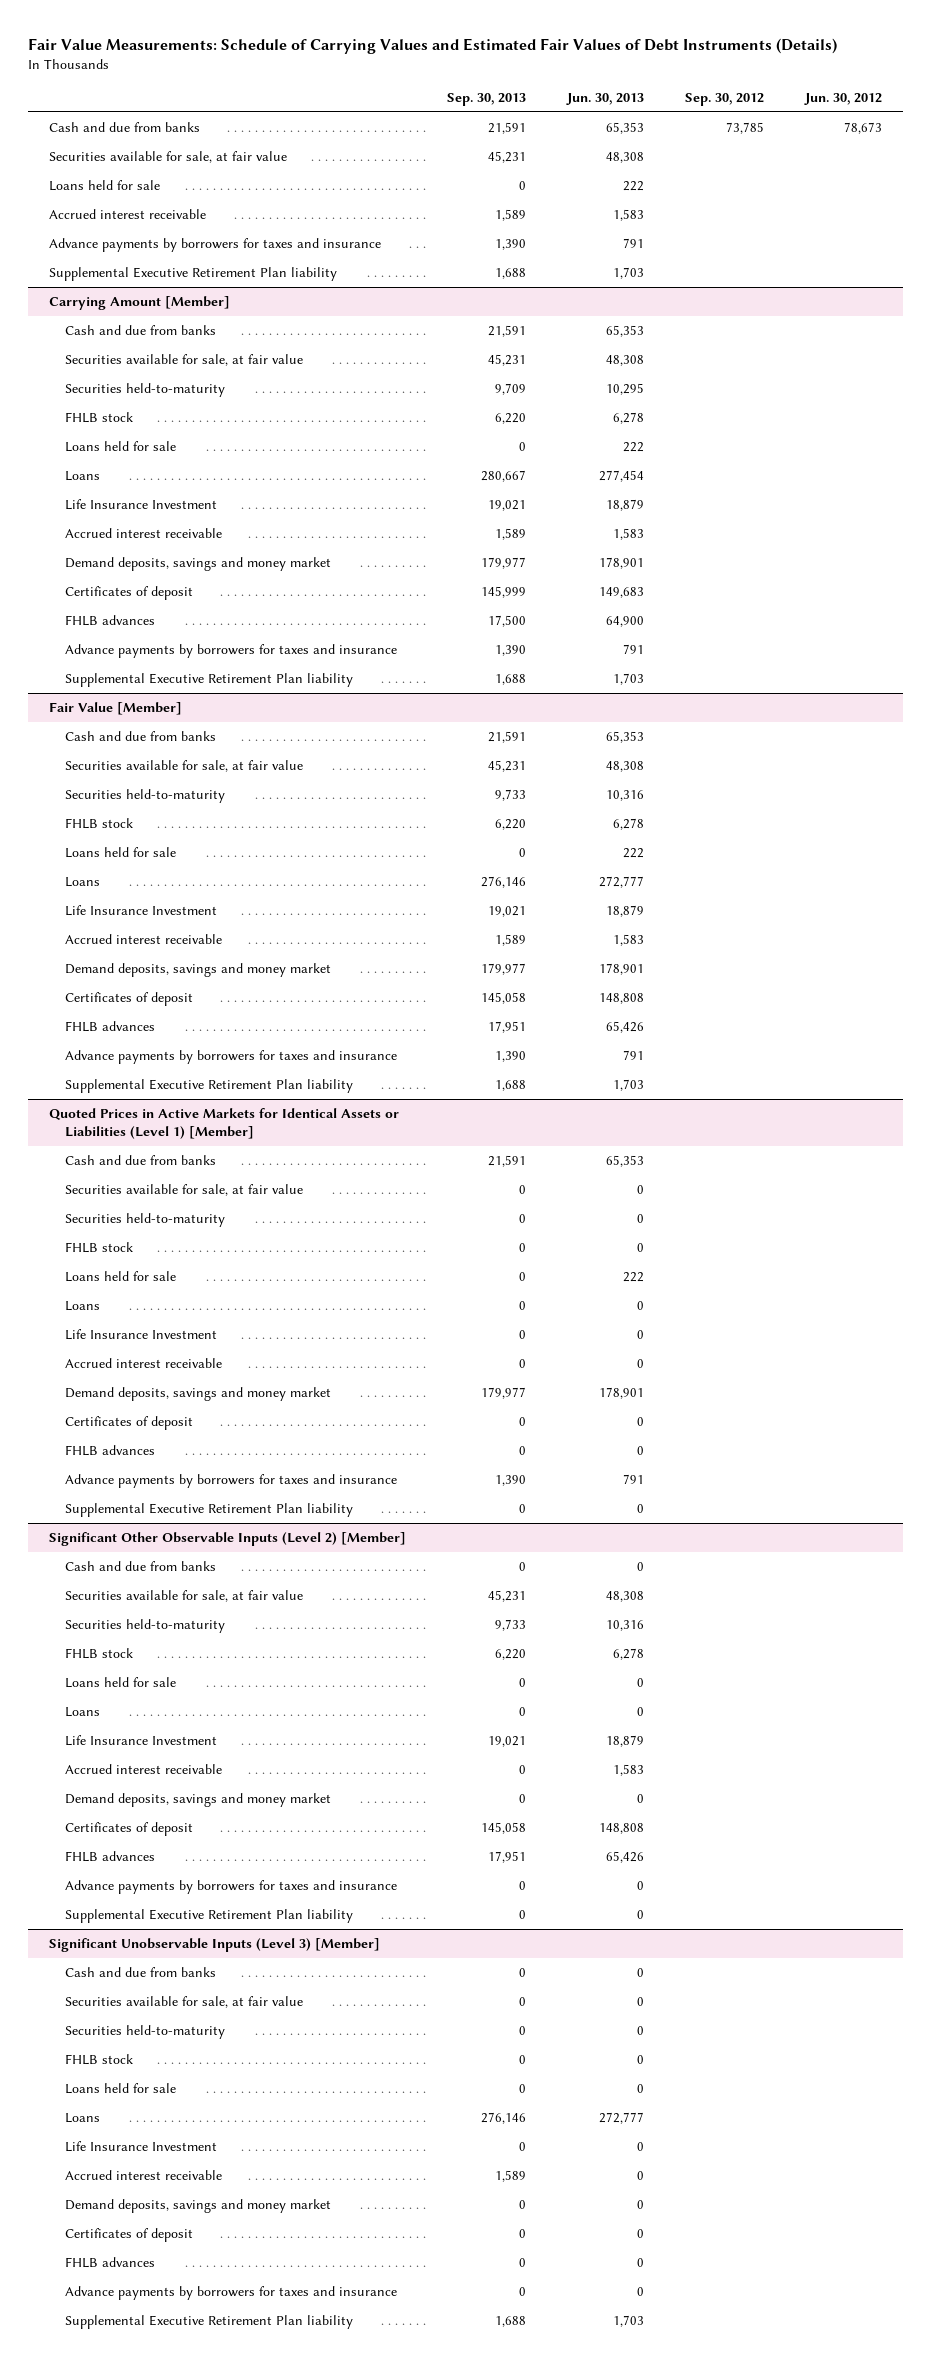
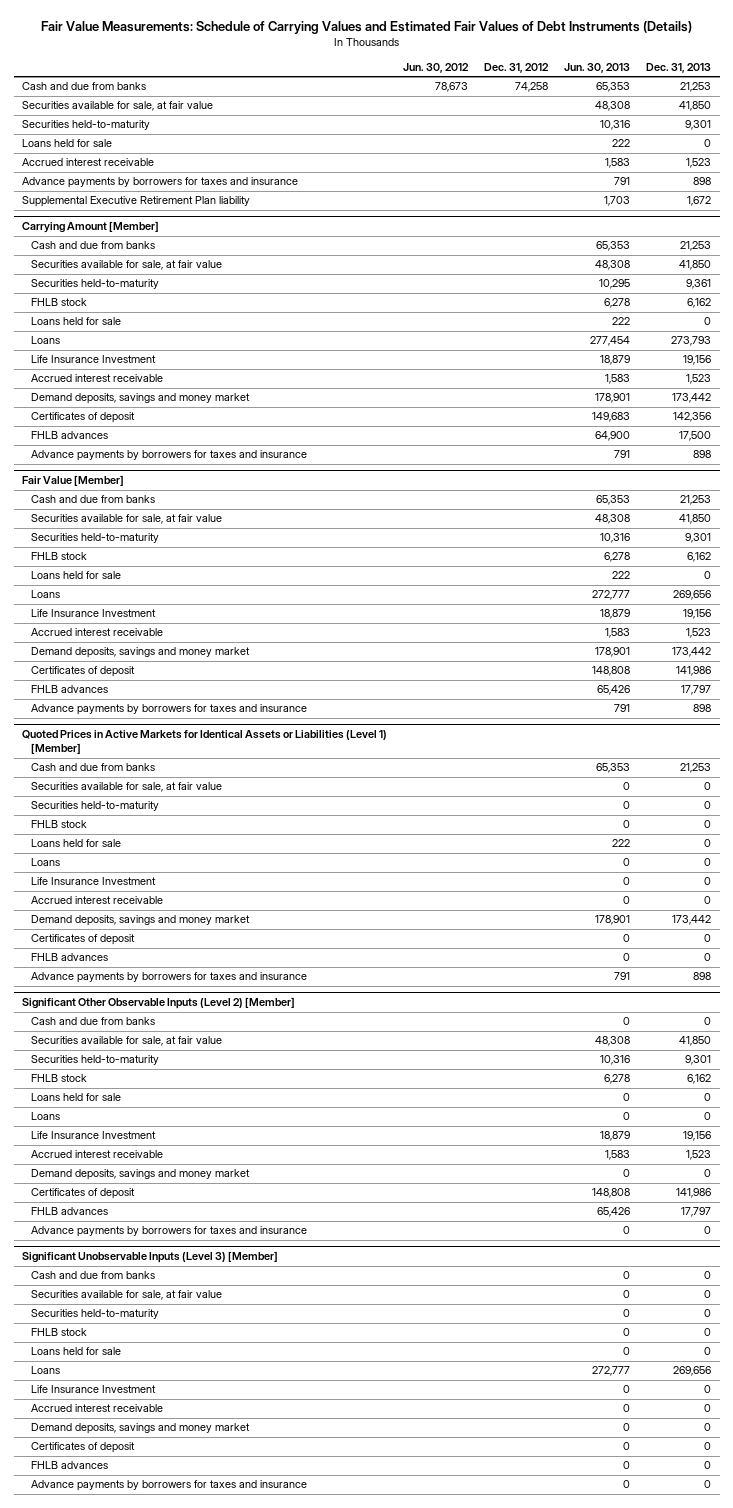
- | Sep. 30, 2013 | Jun. 30, 2013 | Sep. 30, 2012 | Jun. 30, 2012
+ | Jun. 30, 2012 | Dec. 31, 2012 | Jun. 30, 2013 | Dec. 31, 2013
+ Securities held-to-maturity | | | 10,316 | 9,301
@ Carrying Amount [Member]
- Supplemental Executive Retirement Plan liability | 1,688 | 1,703 | |
@ Fair Value [Member]
- Supplemental Executive Retirement Plan liability | 1,688 | 1,703 | |
@ Quoted Prices in Active Markets for Identical Assets or Liabilities (Level 1) [Member]
- Supplemental Executive Retirement Plan liability | 0 | 0 | |
@ Significant Other Observable Inputs (Level 2) [Member]
- Supplemental Executive Retirement Plan liability | 0 | 0 | |
@ Significant Unobservable Inputs (Level 3) [Member]
- Supplemental Executive Retirement Plan liability | 1,688 | 1,703 | |

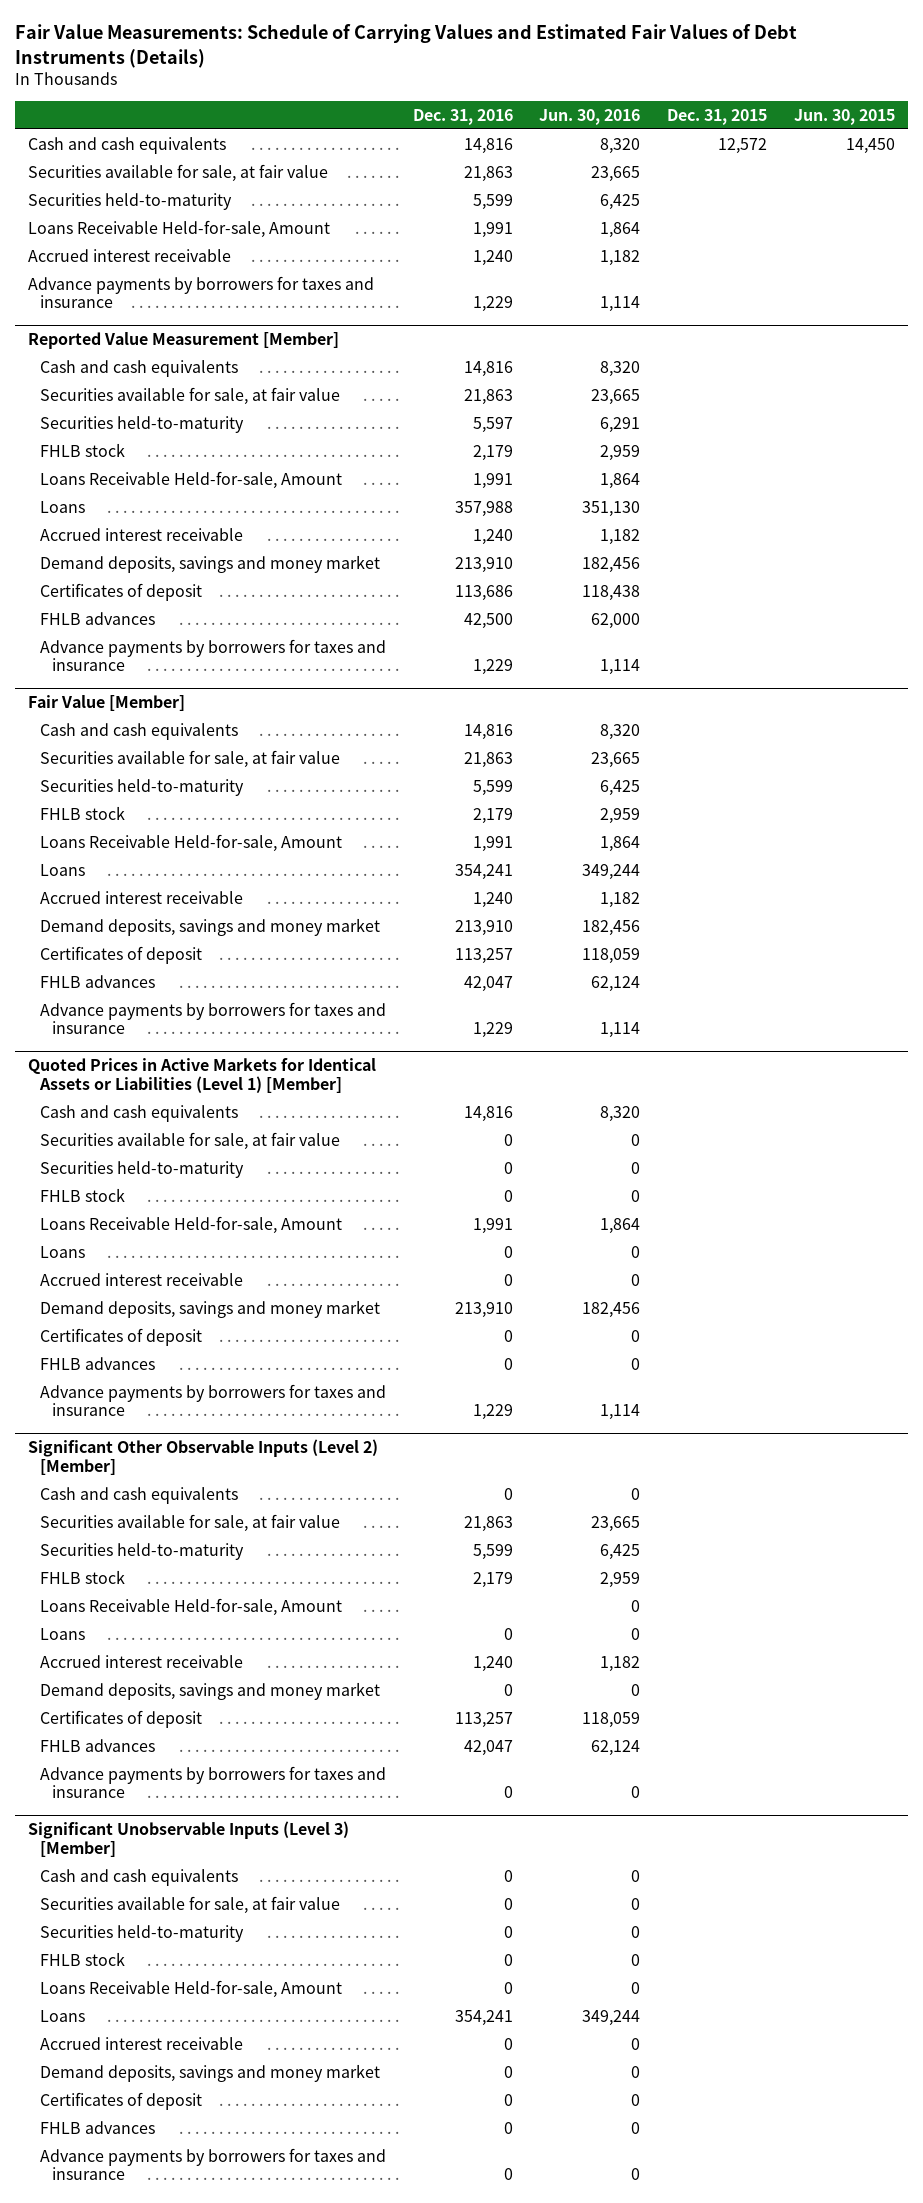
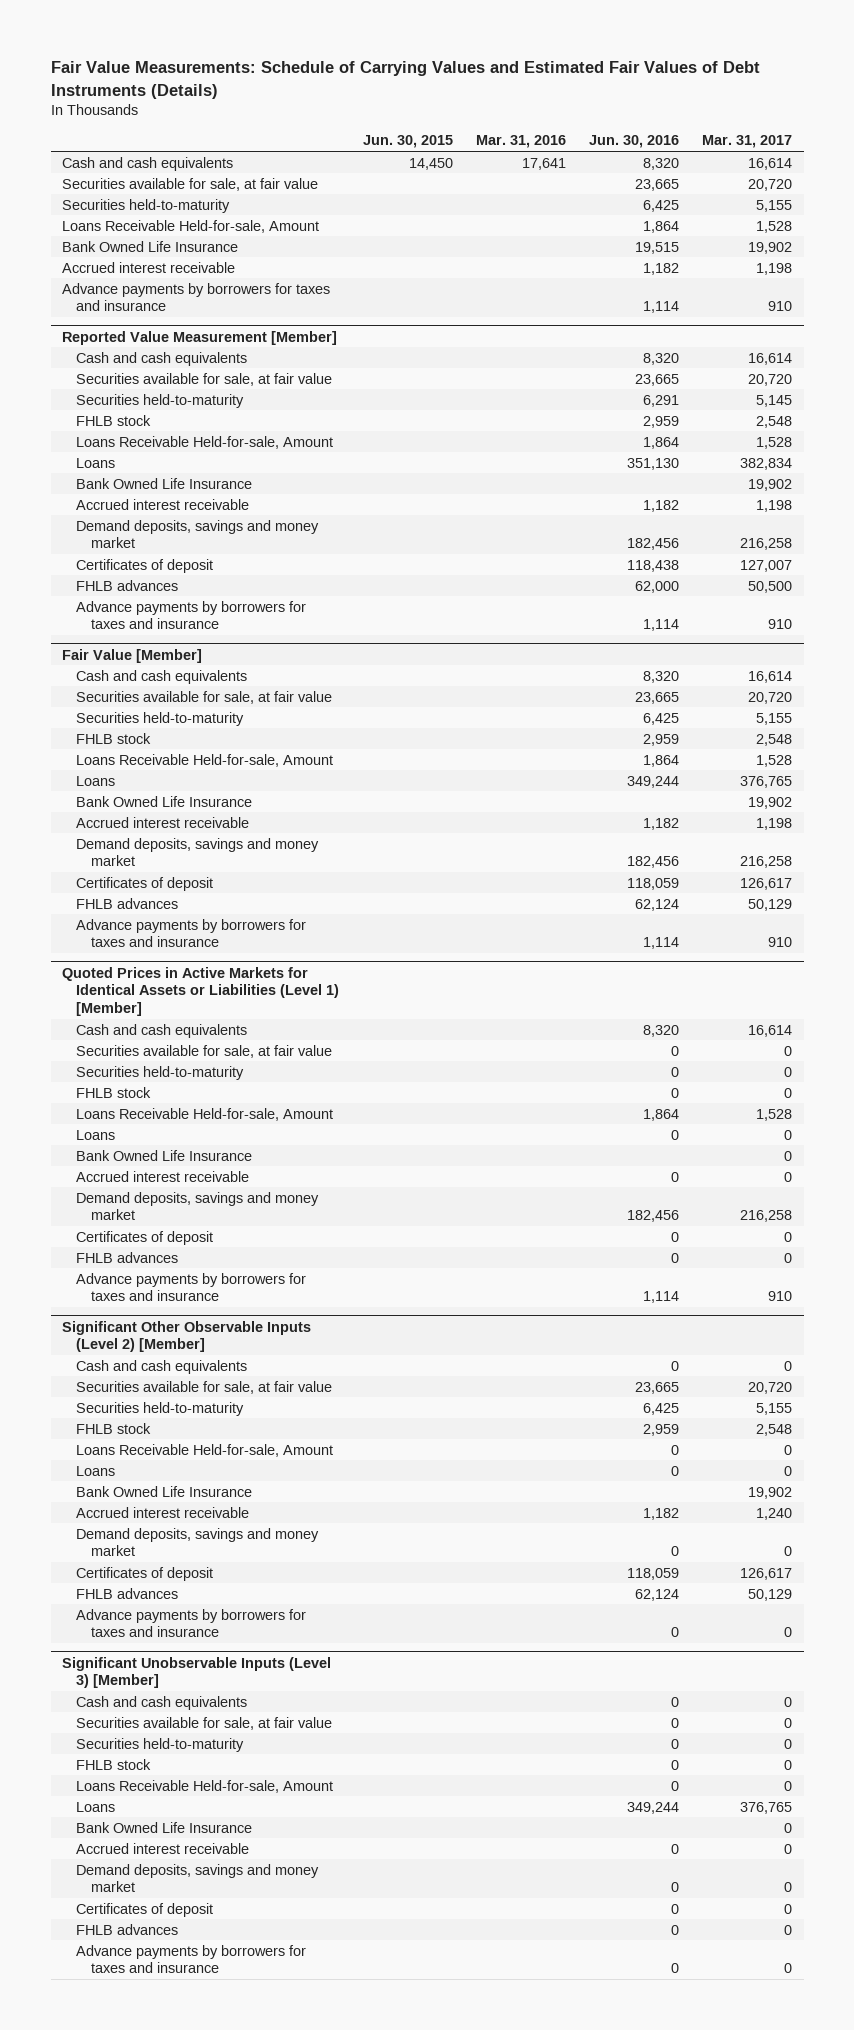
- | Dec. 31, 2016 | Jun. 30, 2016 | Dec. 31, 2015 | Jun. 30, 2015
+ | Jun. 30, 2015 | Mar. 31, 2016 | Jun. 30, 2016 | Mar. 31, 2017
+ Bank Owned Life Insurance | | | 19,515 | 19,902
@ Reported Value Measurement [Member]
+ Bank Owned Life Insurance | | | | 19,902
@ Fair Value [Member]
+ Bank Owned Life Insurance | | | | 19,902
@ Quoted Prices in Active Markets for Identical Assets or Liabilities (Level 1) [Member]
+ Bank Owned Life Insurance | | | | 0
@ Significant Other Observable Inputs (Level 2) [Member]
+ Bank Owned Life Insurance | | | | 19,902
@ Significant Unobservable Inputs (Level 3) [Member]
+ Bank Owned Life Insurance | | | | 0

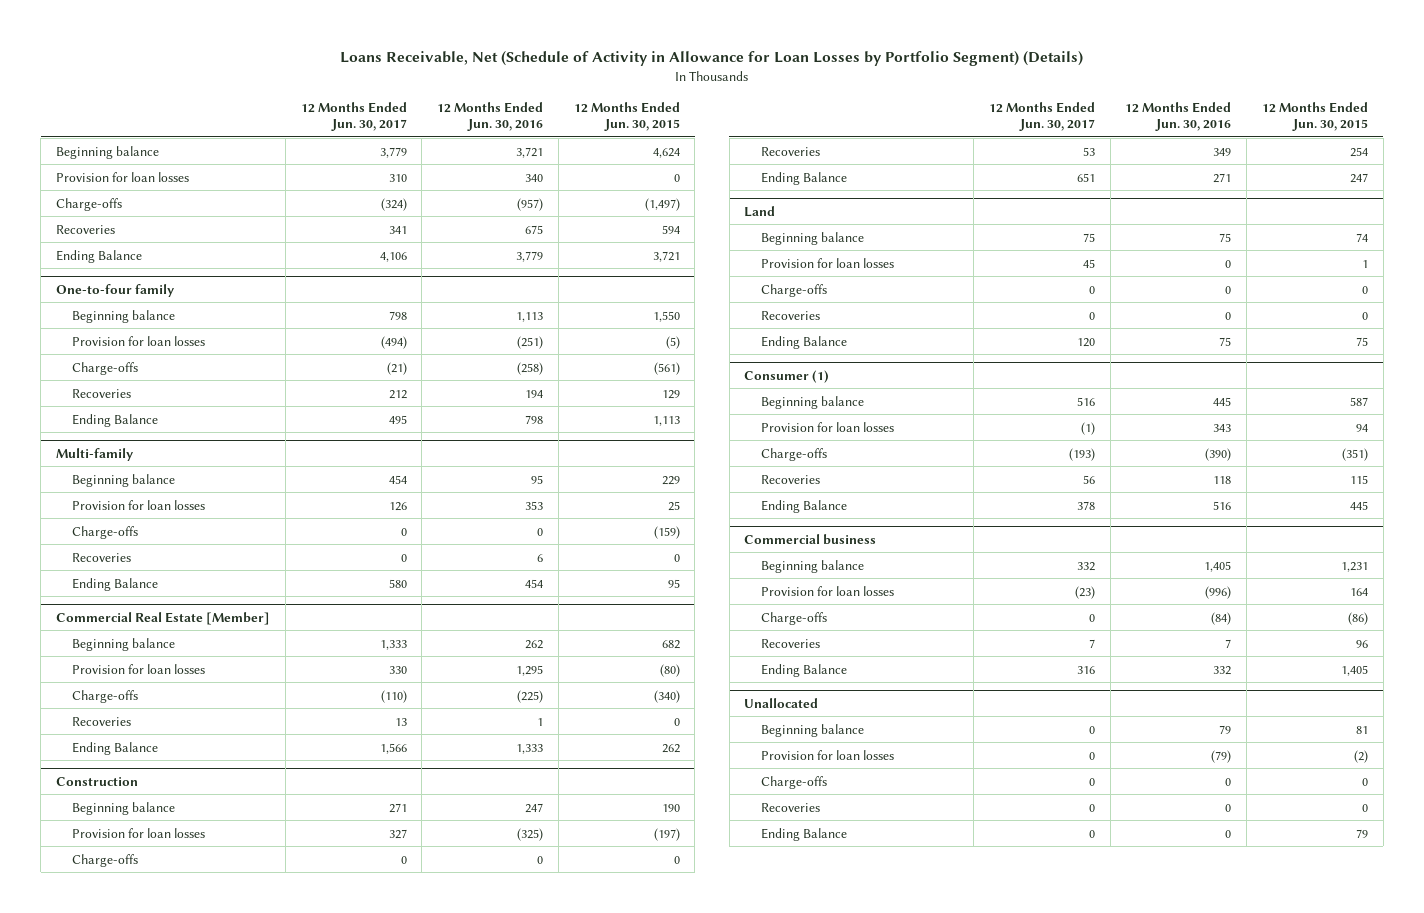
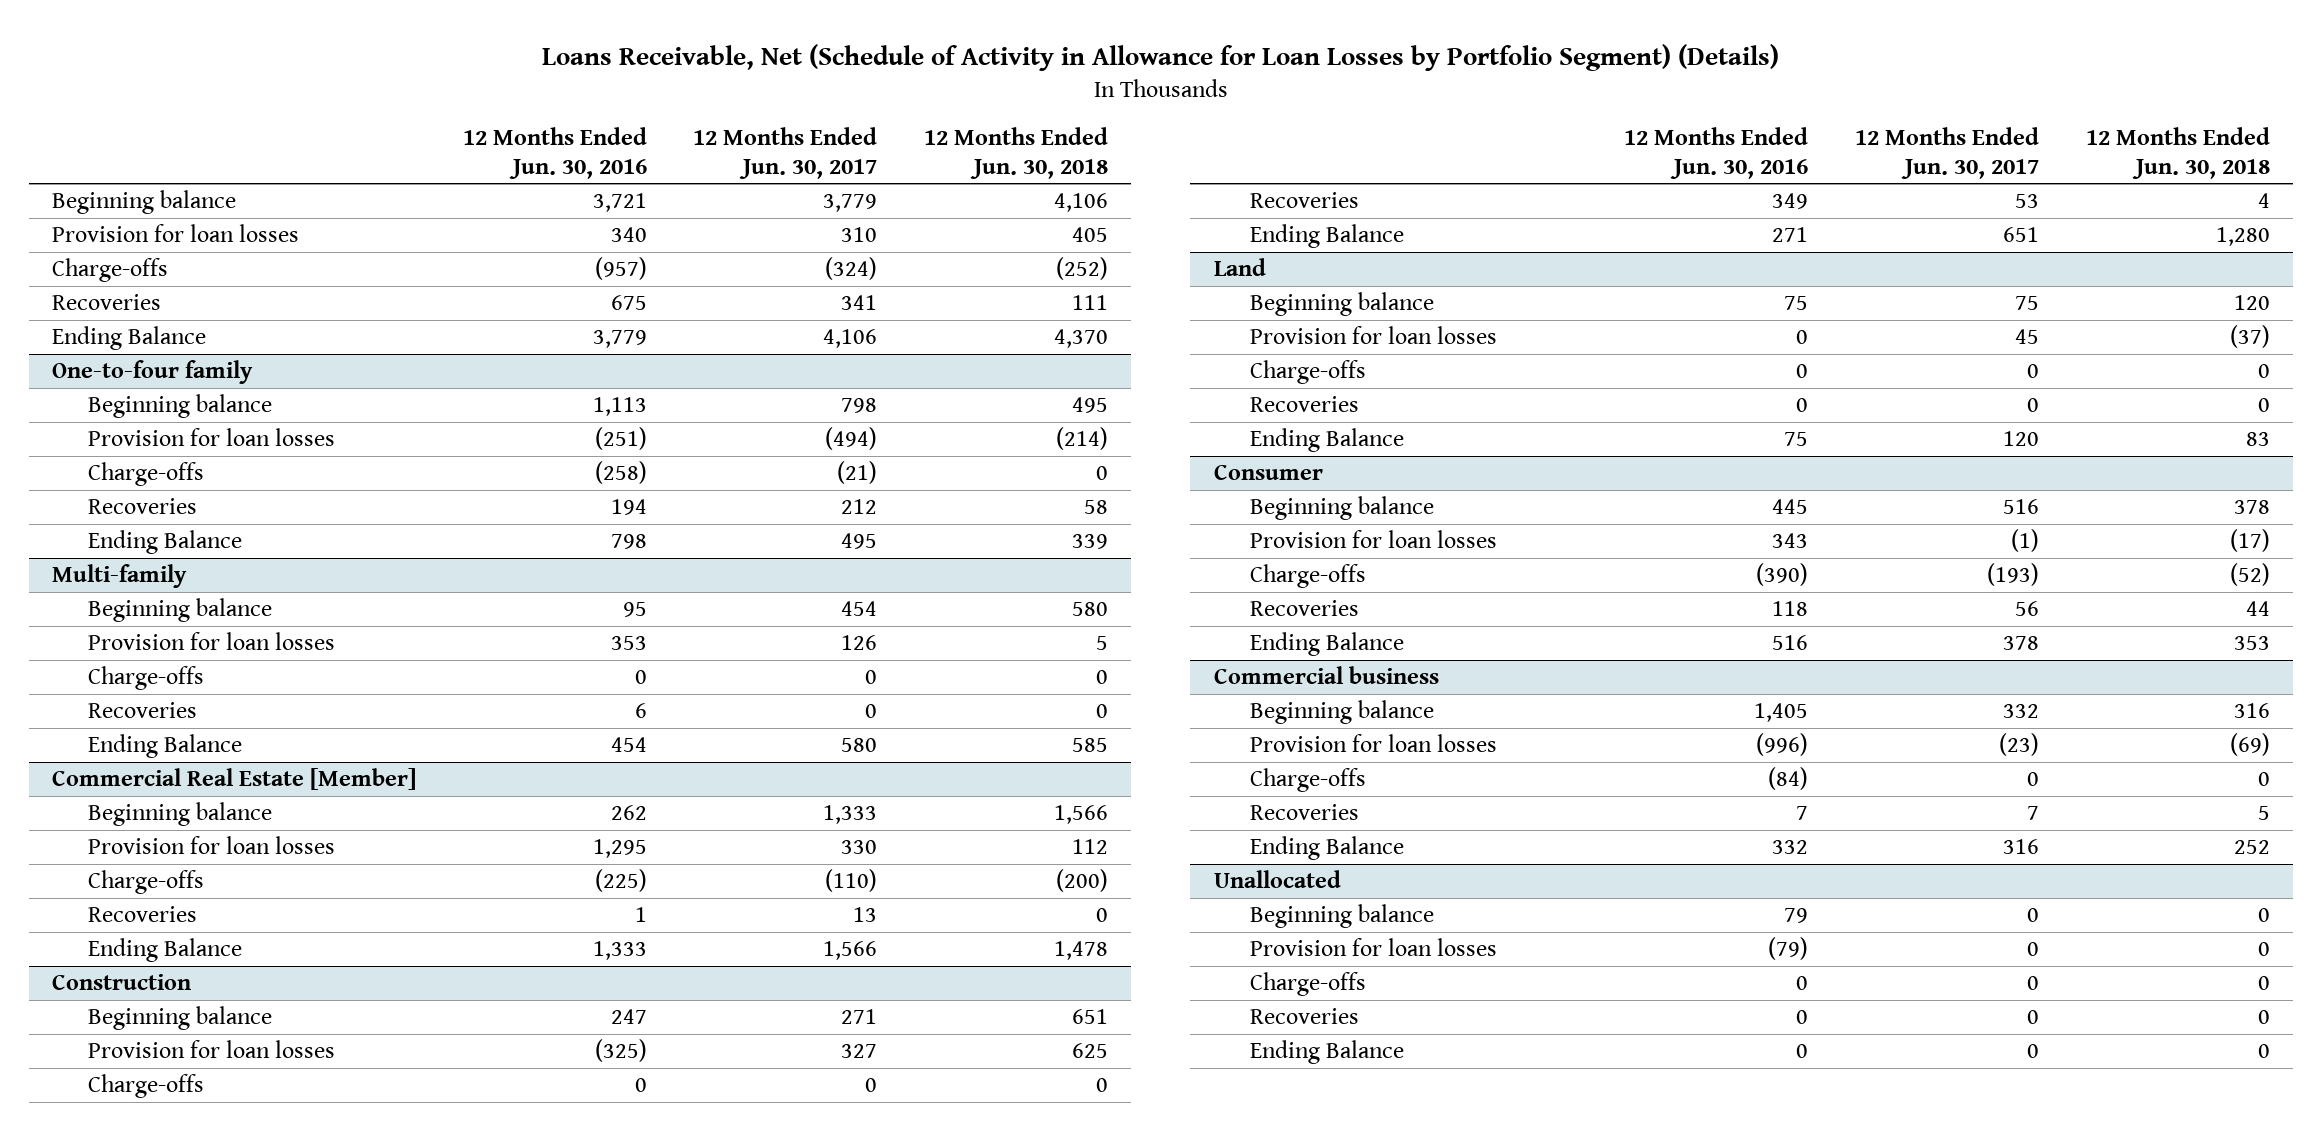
- | 12 Months Ended Jun. 30, 2017 | 12 Months Ended Jun. 30, 2016 | 12 Months Ended Jun. 30, 2015
+ | 12 Months Ended Jun. 30, 2016 | 12 Months Ended Jun. 30, 2017 | 12 Months Ended Jun. 30, 2018
- Consumer (1)
+ Consumer

